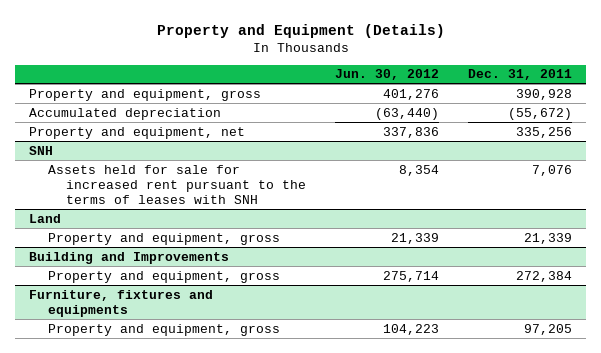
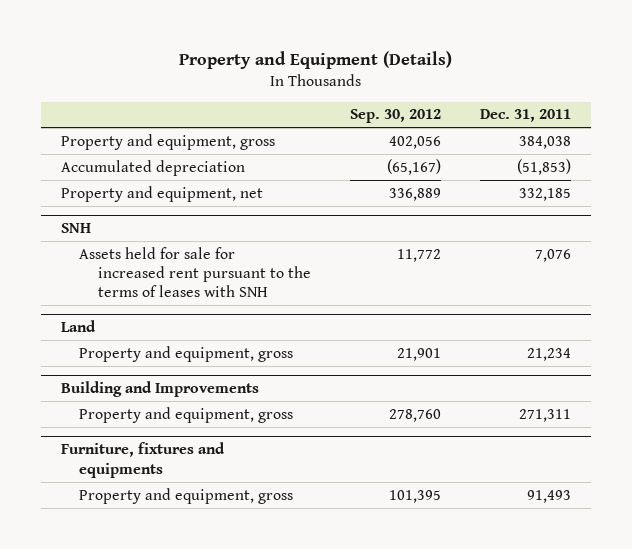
- | Jun. 30, 2012 | Dec. 31, 2011
+ | Sep. 30, 2012 | Dec. 31, 2011
- Property and equipment, gross | 401,276 | 390,928
- Accumulated depreciation | (63,440) | (55,672)
- Property and equipment, net | 337,836 | 335,256
+ Property and equipment, gross | 402,056 | 384,038
+ Accumulated depreciation | (65,167) | (51,853)
+ Property and equipment, net | 336,889 | 332,185
@ Land
- Property and equipment, gross | 21,339 | 21,339
+ Property and equipment, gross | 21,901 | 21,234
@ Building and Improvements
- Property and equipment, gross | 275,714 | 272,384
+ Property and equipment, gross | 278,760 | 271,311
@ Furniture, fixtures and equipments
- Property and equipment, gross | 104,223 | 97,205
+ Property and equipment, gross | 101,395 | 91,493

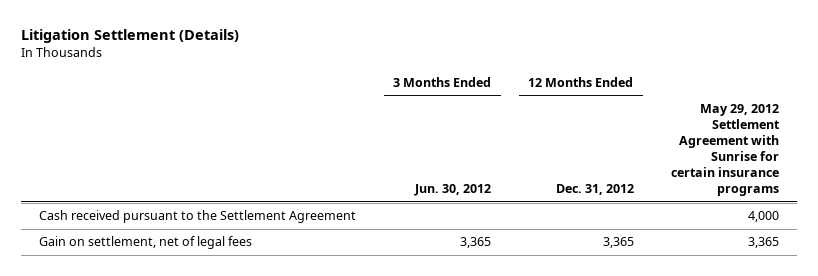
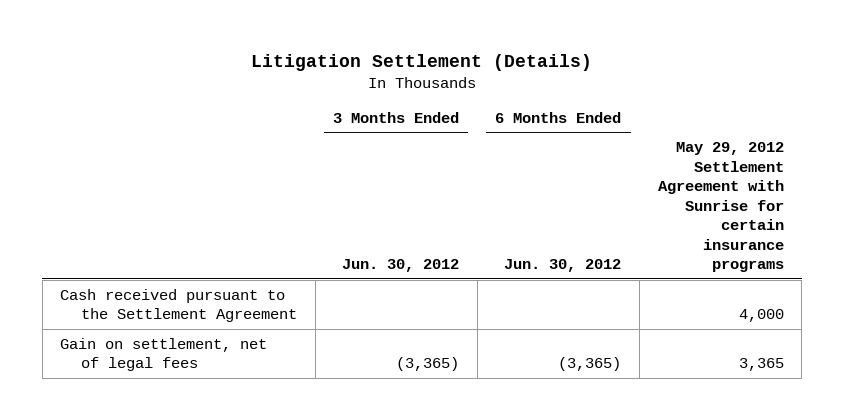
- | 3 Months Ended Jun. 30, 2012 | 12 Months Ended Dec. 31, 2012 | May 29, 2012 Settlement Agreement with Sunrise for certain insurance programs
+ | 3 Months Ended Jun. 30, 2012 | 6 Months Ended Jun. 30, 2012 | May 29, 2012 Settlement Agreement with Sunrise for certain insurance programs
- Gain on settlement, net of legal fees | 3,365 | 3,365 | 3,365
+ Gain on settlement, net of legal fees | (3,365) | (3,365) | 3,365

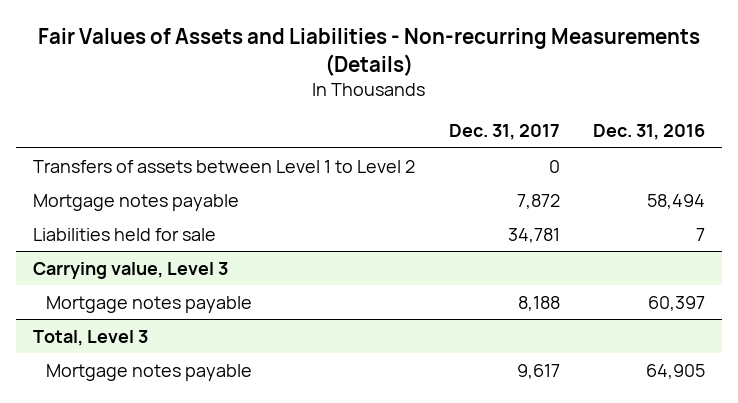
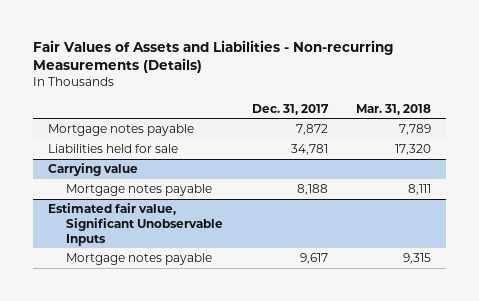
- | Dec. 31, 2017 | Dec. 31, 2016
+ | Dec. 31, 2017 | Mar. 31, 2018
- Transfers of assets between Level 1 to Level 2 | 0 |
- Carrying value, Level 3
+ Carrying value
- Total, Level 3
+ Estimated fair value, Significant Unobservable Inputs

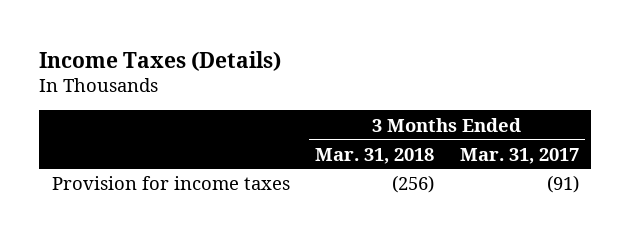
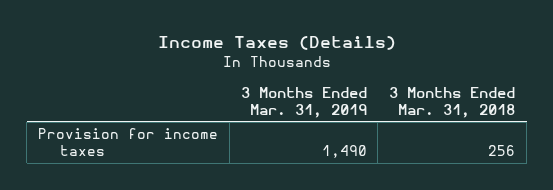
- | 3 Months Ended Mar. 31, 2018 | 3 Months Ended Mar. 31, 2017
+ | 3 Months Ended Mar. 31, 2019 | 3 Months Ended Mar. 31, 2018
- Provision for income taxes | (256) | (91)
+ Provision for income taxes | 1,490 | 256

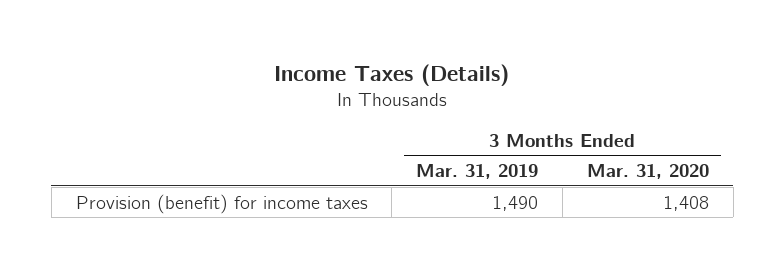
- | 3 Months Ended Mar. 31, 2019 | 3 Months Ended Mar. 31, 2018
+ | 3 Months Ended Mar. 31, 2019 | 3 Months Ended Mar. 31, 2020
- Provision for income taxes | 1,490 | 256
+ Provision (benefit) for income taxes | 1,490 | 1,408

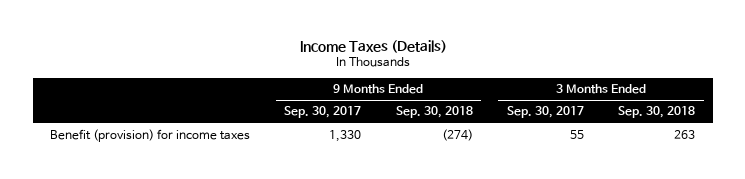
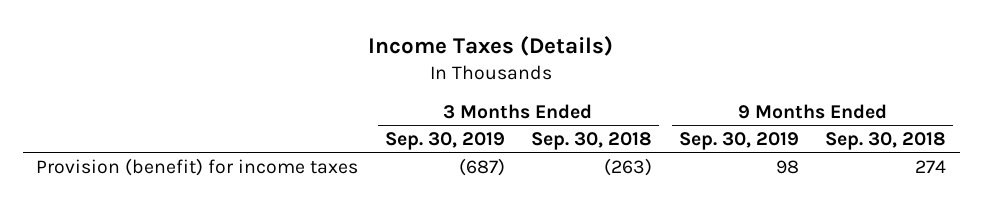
- | 9 Months Ended Sep. 30, 2017 | 9 Months Ended Sep. 30, 2018 | 3 Months Ended Sep. 30, 2017 | 3 Months Ended Sep. 30, 2018
+ | 3 Months Ended Sep. 30, 2019 | 3 Months Ended Sep. 30, 2018 | 9 Months Ended Sep. 30, 2019 | 9 Months Ended Sep. 30, 2018
- Benefit (provision) for income taxes | 1,330 | (274) | 55 | 263
+ Provision (benefit) for income taxes | (687) | (263) | 98 | 274

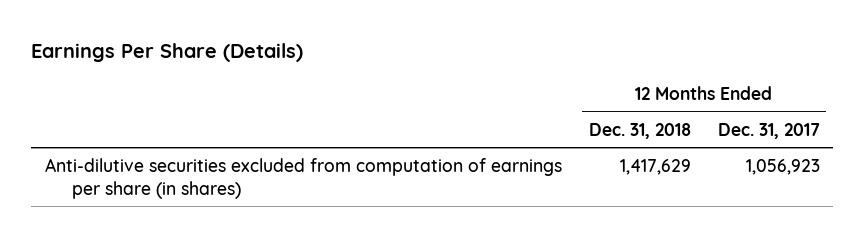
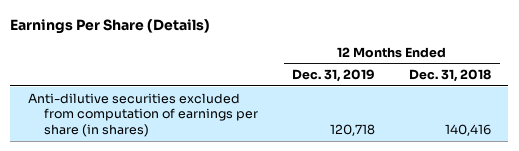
- | 12 Months Ended Dec. 31, 2018 | 12 Months Ended Dec. 31, 2017
+ | 12 Months Ended Dec. 31, 2019 | 12 Months Ended Dec. 31, 2018
- Anti-dilutive securities excluded from computation of earnings per share (in shares) | 1,417,629 | 1,056,923
+ Anti-dilutive securities excluded from computation of earnings per share (in shares) | 120,718 | 140,416

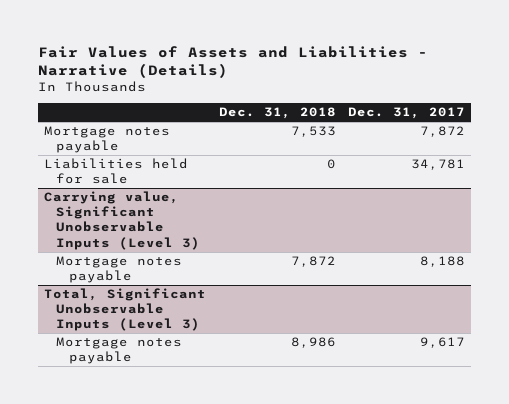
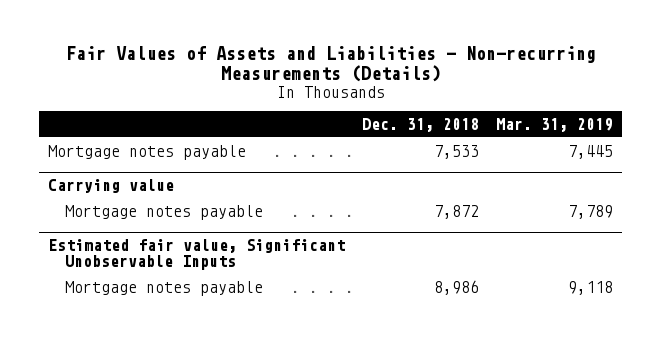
- Fair Values of Assets and Liabilities - Narrative (Details)
+ Fair Values of Assets and Liabilities - Non-recurring Measurements (Details)
- | Dec. 31, 2018 | Dec. 31, 2017
+ | Dec. 31, 2018 | Mar. 31, 2019
- Liabilities held for sale | 0 | 34,781
- Carrying value, Significant Unobservable Inputs (Level 3)
+ Carrying value
- Total, Significant Unobservable Inputs (Level 3)
+ Estimated fair value, Significant Unobservable Inputs

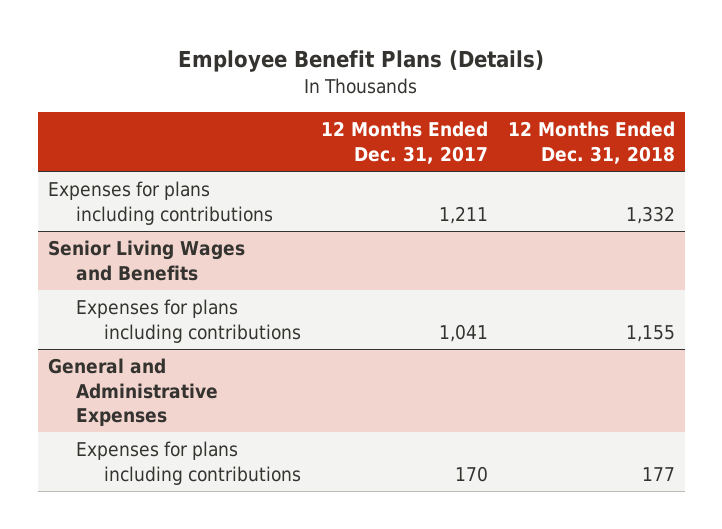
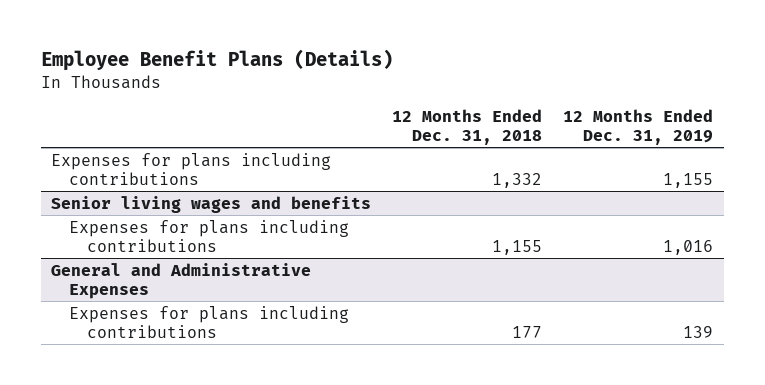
- | 12 Months Ended Dec. 31, 2017 | 12 Months Ended Dec. 31, 2018
+ | 12 Months Ended Dec. 31, 2018 | 12 Months Ended Dec. 31, 2019
- Senior Living Wages and Benefits
+ Senior living wages and benefits

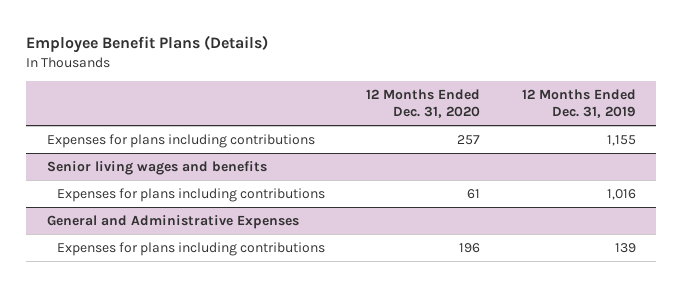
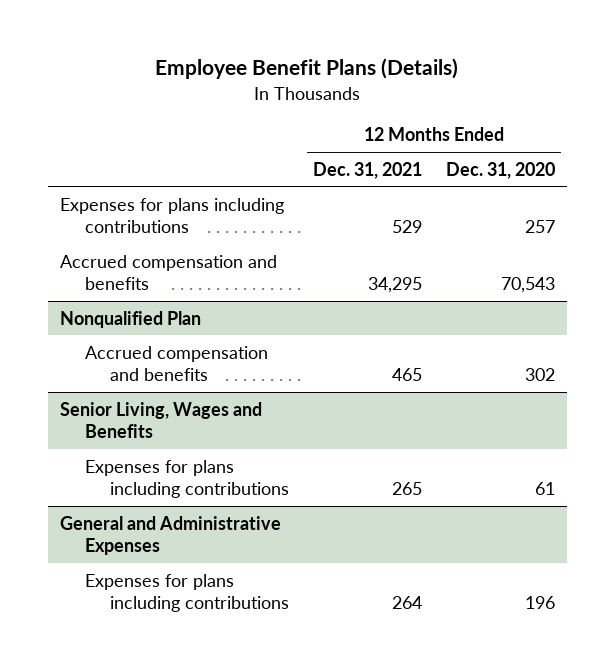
- | 12 Months Ended Dec. 31, 2020 | 12 Months Ended Dec. 31, 2019
+ | 12 Months Ended Dec. 31, 2021 | 12 Months Ended Dec. 31, 2020
- Senior living wages and benefits
+ Accrued compensation and benefits | 34,295 | 70,543
+ Nonqualified Plan
+ Accrued compensation and benefits | 465 | 302
+ Senior Living, Wages and Benefits

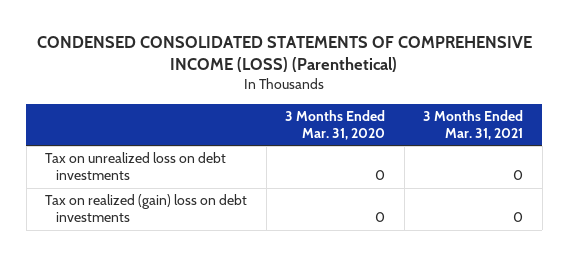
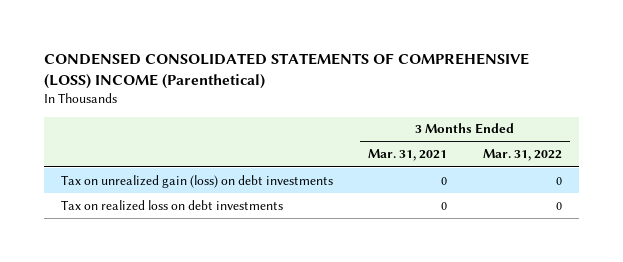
- CONDENSED CONSOLIDATED STATEMENTS OF COMPREHENSIVE INCOME (LOSS) (Parenthetical)
+ CONDENSED CONSOLIDATED STATEMENTS OF COMPREHENSIVE (LOSS) INCOME (Parenthetical)
- | 3 Months Ended Mar. 31, 2020 | 3 Months Ended Mar. 31, 2021
+ | 3 Months Ended Mar. 31, 2021 | 3 Months Ended Mar. 31, 2022
- Tax on unrealized loss on debt investments | 0 | 0
- Tax on realized (gain) loss on debt investments | 0 | 0
+ Tax on unrealized gain (loss) on debt investments | 0 | 0
+ Tax on realized loss on debt investments | 0 | 0

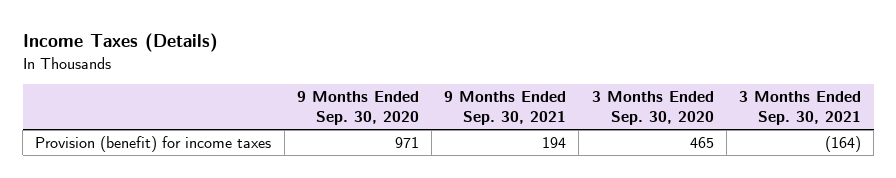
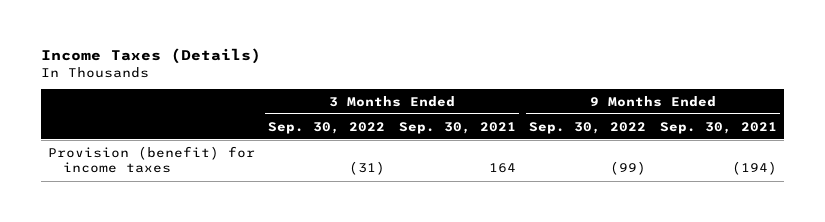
- | 9 Months Ended Sep. 30, 2020 | 9 Months Ended Sep. 30, 2021 | 3 Months Ended Sep. 30, 2020 | 3 Months Ended Sep. 30, 2021
+ | 3 Months Ended Sep. 30, 2022 | 3 Months Ended Sep. 30, 2021 | 9 Months Ended Sep. 30, 2022 | 9 Months Ended Sep. 30, 2021
- Provision (benefit) for income taxes | 971 | 194 | 465 | (164)
+ Provision (benefit) for income taxes | (31) | 164 | (99) | (194)

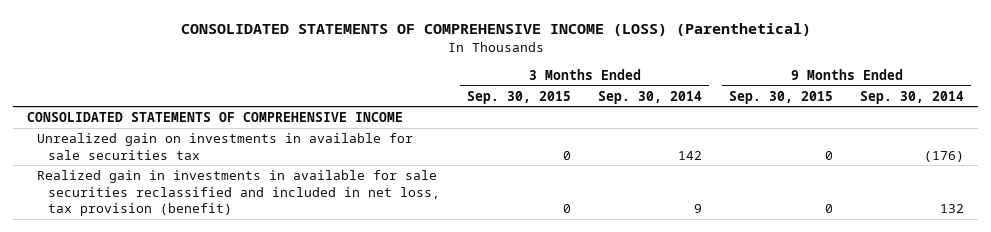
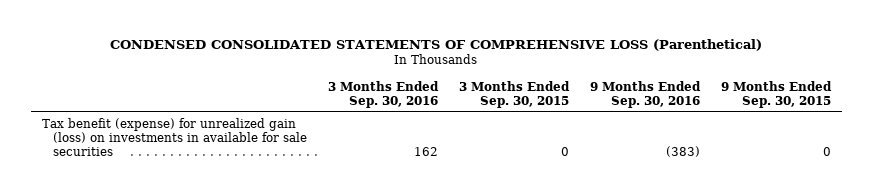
- CONSOLIDATED STATEMENTS OF COMPREHENSIVE INCOME (LOSS) (Parenthetical)
+ CONDENSED CONSOLIDATED STATEMENTS OF COMPREHENSIVE LOSS (Parenthetical)
- | 3 Months Ended Sep. 30, 2015 | 3 Months Ended Sep. 30, 2014 | 9 Months Ended Sep. 30, 2015 | 9 Months Ended Sep. 30, 2014
+ | 3 Months Ended Sep. 30, 2016 | 3 Months Ended Sep. 30, 2015 | 9 Months Ended Sep. 30, 2016 | 9 Months Ended Sep. 30, 2015
- CONSOLIDATED STATEMENTS OF COMPREHENSIVE INCOME
- Unrealized gain on investments in available for sale securities tax | 0 | 142 | 0 | (176)
- Realized gain in investments in available for sale securities reclassified and included in net loss, tax provision (benefit) | 0 | 9 | 0 | 132
+ Tax benefit (expense) for unrealized gain (loss) on investments in available for sale securities | 162 | 0 | (383) | 0

